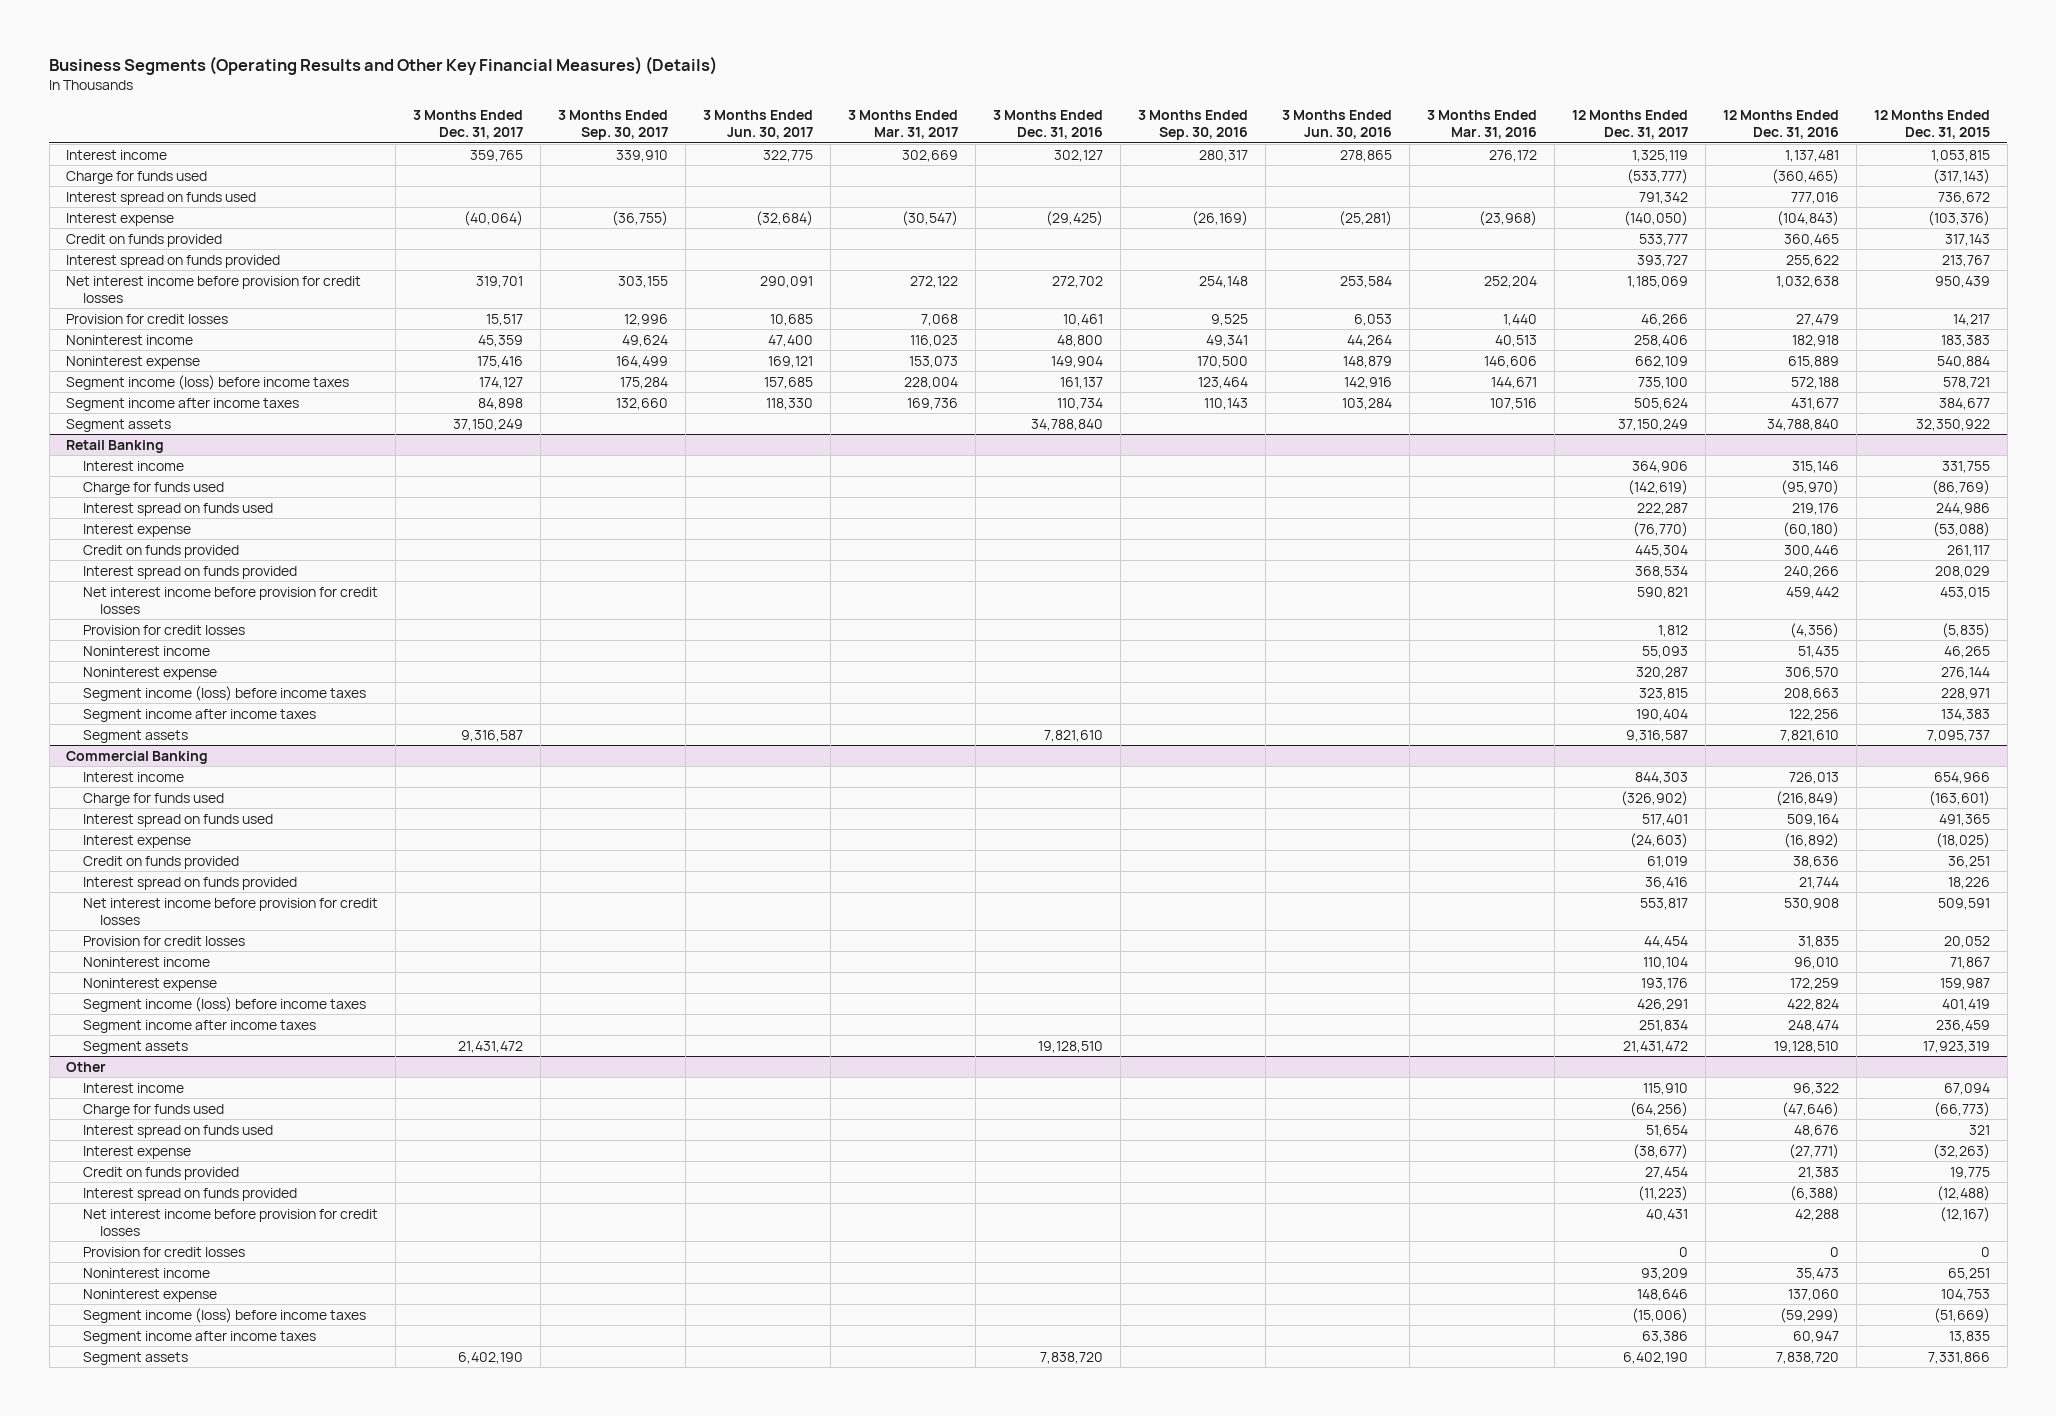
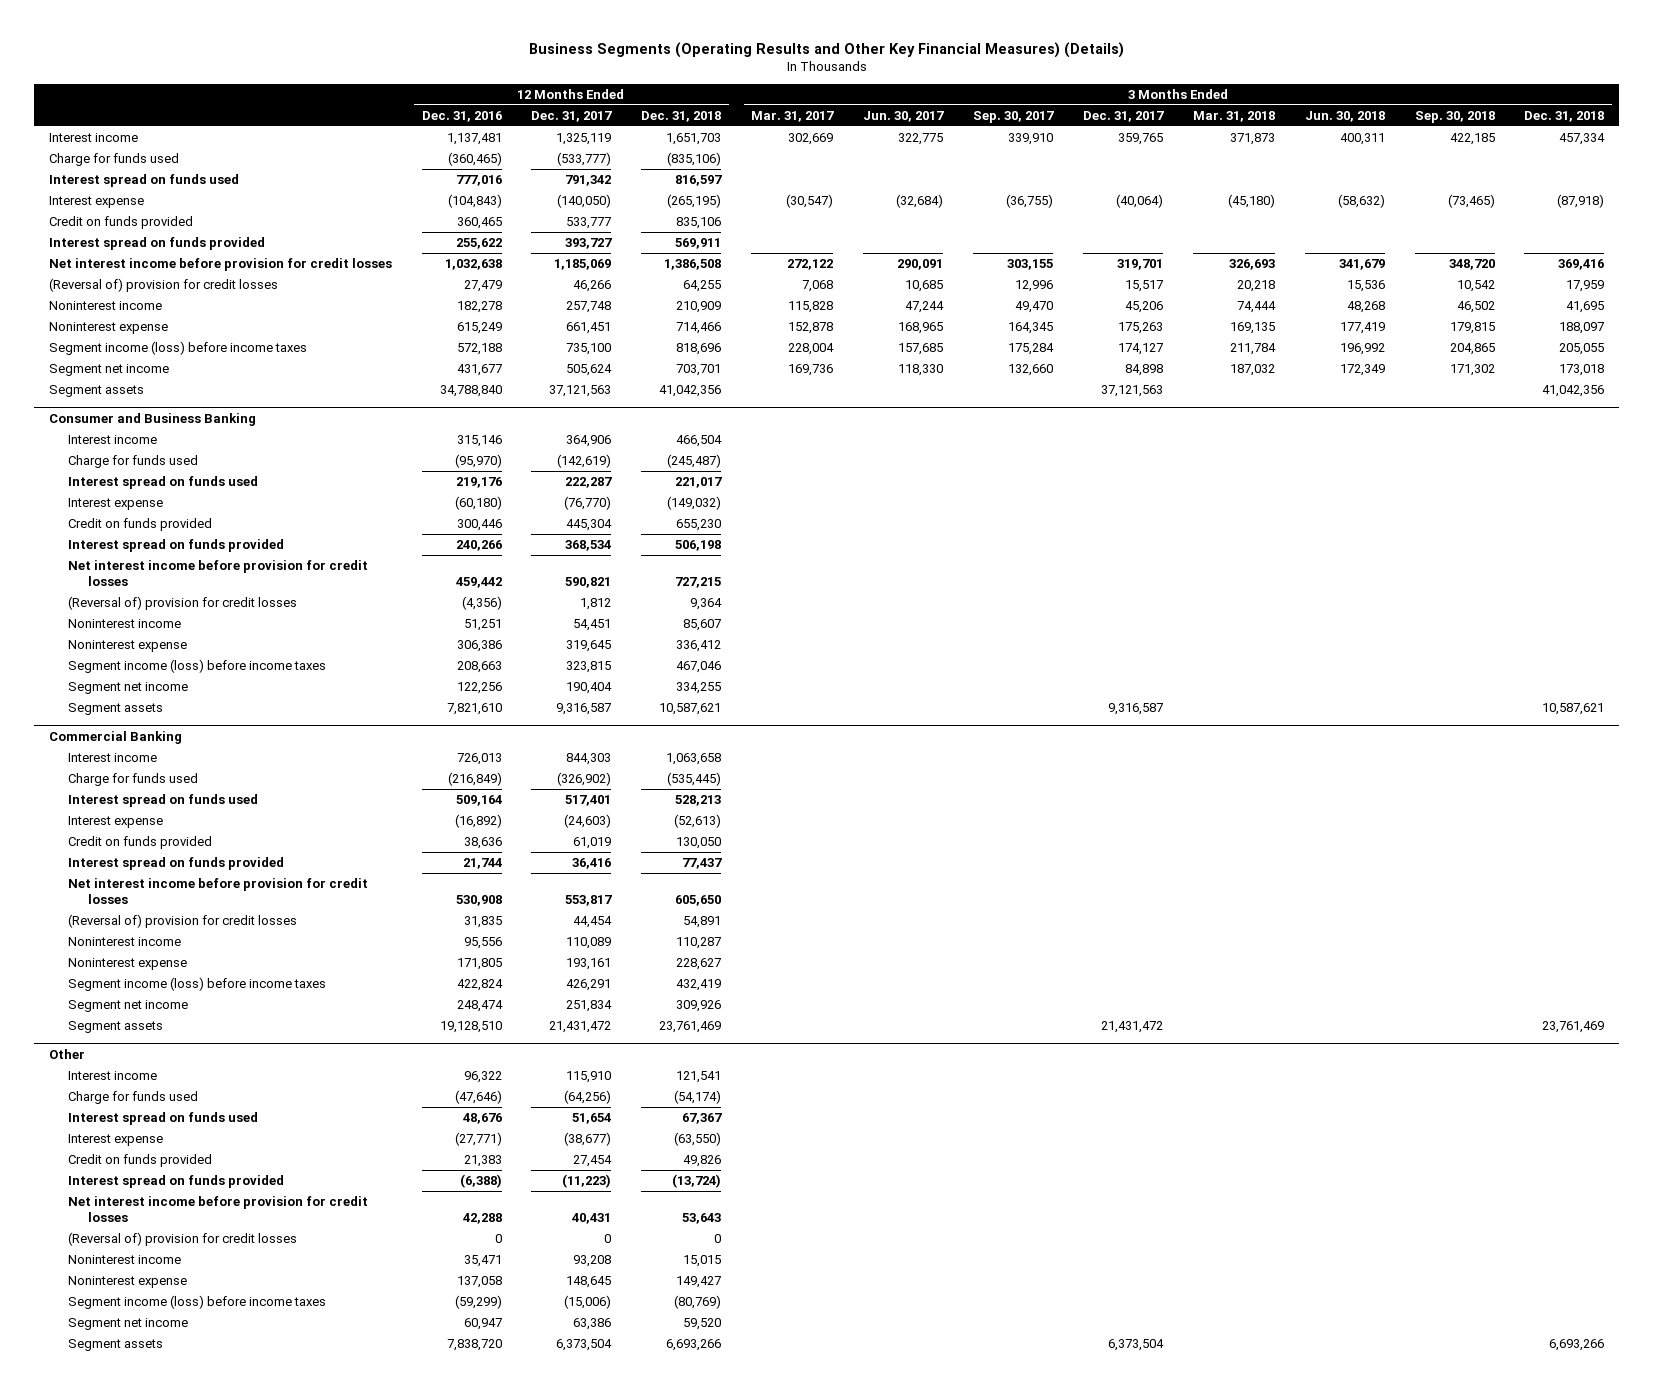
- | 3 Months Ended Dec. 31, 2017 | 3 Months Ended Sep. 30, 2017 | 3 Months Ended Jun. 30, 2017 | 3 Months Ended Mar. 31, 2017 | 3 Months Ended Dec. 31, 2016 | 3 Months Ended Sep. 30, 2016 | 3 Months Ended Jun. 30, 2016 | 3 Months Ended Mar. 31, 2016 | 12 Months Ended Dec. 31, 2017 | 12 Months Ended Dec. 31, 2016 | 12 Months Ended Dec. 31, 2015
+ | 12 Months Ended Dec. 31, 2016 | 12 Months Ended Dec. 31, 2017 | 12 Months Ended Dec. 31, 2018 | 3 Months Ended Mar. 31, 2017 | 3 Months Ended Jun. 30, 2017 | 3 Months Ended Sep. 30, 2017 | 3 Months Ended Dec. 31, 2017 | 3 Months Ended Mar. 31, 2018 | 3 Months Ended Jun. 30, 2018 | 3 Months Ended Sep. 30, 2018 | 3 Months Ended Dec. 31, 2018
- Provision for credit losses | 15,517 | 12,996 | 10,685 | 7,068 | 10,461 | 9,525 | 6,053 | 1,440 | 46,266 | 27,479 | 14,217
- Noninterest income | 45,359 | 49,624 | 47,400 | 116,023 | 48,800 | 49,341 | 44,264 | 40,513 | 258,406 | 182,918 | 183,383
- Noninterest expense | 175,416 | 164,499 | 169,121 | 153,073 | 149,904 | 170,500 | 148,879 | 146,606 | 662,109 | 615,889 | 540,884
+ (Reversal of) provision for credit losses | 27,479 | 46,266 | 64,255 | 7,068 | 10,685 | 12,996 | 15,517 | 20,218 | 15,536 | 10,542 | 17,959
+ Noninterest income | 182,278 | 257,748 | 210,909 | 115,828 | 47,244 | 49,470 | 45,206 | 74,444 | 48,268 | 46,502 | 41,695
+ Noninterest expense | 615,249 | 661,451 | 714,466 | 152,878 | 168,965 | 164,345 | 175,263 | 169,135 | 177,419 | 179,815 | 188,097
- Segment income after income taxes | 84,898 | 132,660 | 118,330 | 169,736 | 110,734 | 110,143 | 103,284 | 107,516 | 505,624 | 431,677 | 384,677
- Segment assets | 37,150,249 | | | | 34,788,840 | | | | 37,150,249 | 34,788,840 | 32,350,922
- Retail Banking
+ Segment net income | 431,677 | 505,624 | 703,701 | 169,736 | 118,330 | 132,660 | 84,898 | 187,032 | 172,349 | 171,302 | 173,018
+ Segment assets | 34,788,840 | 37,121,563 | 41,042,356 | | | | 37,121,563 | | | | 41,042,356
+ Consumer and Business Banking
- Provision for credit losses | | | | | | | | | 1,812 | (4,356) | (5,835)
- Noninterest income | | | | | | | | | 55,093 | 51,435 | 46,265
- Noninterest expense | | | | | | | | | 320,287 | 306,570 | 276,144
+ (Reversal of) provision for credit losses | (4,356) | 1,812 | 9,364 | | | | | | | |
+ Noninterest income | 51,251 | 54,451 | 85,607 | | | | | | | |
+ Noninterest expense | 306,386 | 319,645 | 336,412 | | | | | | | |
- Segment income after income taxes | | | | | | | | | 190,404 | 122,256 | 134,383
+ Segment net income | 122,256 | 190,404 | 334,255 | | | | | | | |
@ Commercial Banking
- Provision for credit losses | | | | | | | | | 44,454 | 31,835 | 20,052
- Noninterest income | | | | | | | | | 110,104 | 96,010 | 71,867
- Noninterest expense | | | | | | | | | 193,176 | 172,259 | 159,987
+ (Reversal of) provision for credit losses | 31,835 | 44,454 | 54,891 | | | | | | | |
+ Noninterest income | 95,556 | 110,089 | 110,287 | | | | | | | |
+ Noninterest expense | 171,805 | 193,161 | 228,627 | | | | | | | |
- Segment income after income taxes | | | | | | | | | 251,834 | 248,474 | 236,459
+ Segment net income | 248,474 | 251,834 | 309,926 | | | | | | | |
@ Other
- Provision for credit losses | | | | | | | | | 0 | 0 | 0
- Noninterest income | | | | | | | | | 93,209 | 35,473 | 65,251
- Noninterest expense | | | | | | | | | 148,646 | 137,060 | 104,753
+ (Reversal of) provision for credit losses | 0 | 0 | 0 | | | | | | | |
+ Noninterest income | 35,471 | 93,208 | 15,015 | | | | | | | |
+ Noninterest expense | 137,058 | 148,645 | 149,427 | | | | | | | |
- Segment income after income taxes | | | | | | | | | 63,386 | 60,947 | 13,835
- Segment assets | 6,402,190 | | | | 7,838,720 | | | | 6,402,190 | 7,838,720 | 7,331,866
+ Segment net income | 60,947 | 63,386 | 59,520 | | | | | | | |
+ Segment assets | 7,838,720 | 6,373,504 | 6,693,266 | | | | 6,373,504 | | | | 6,693,266

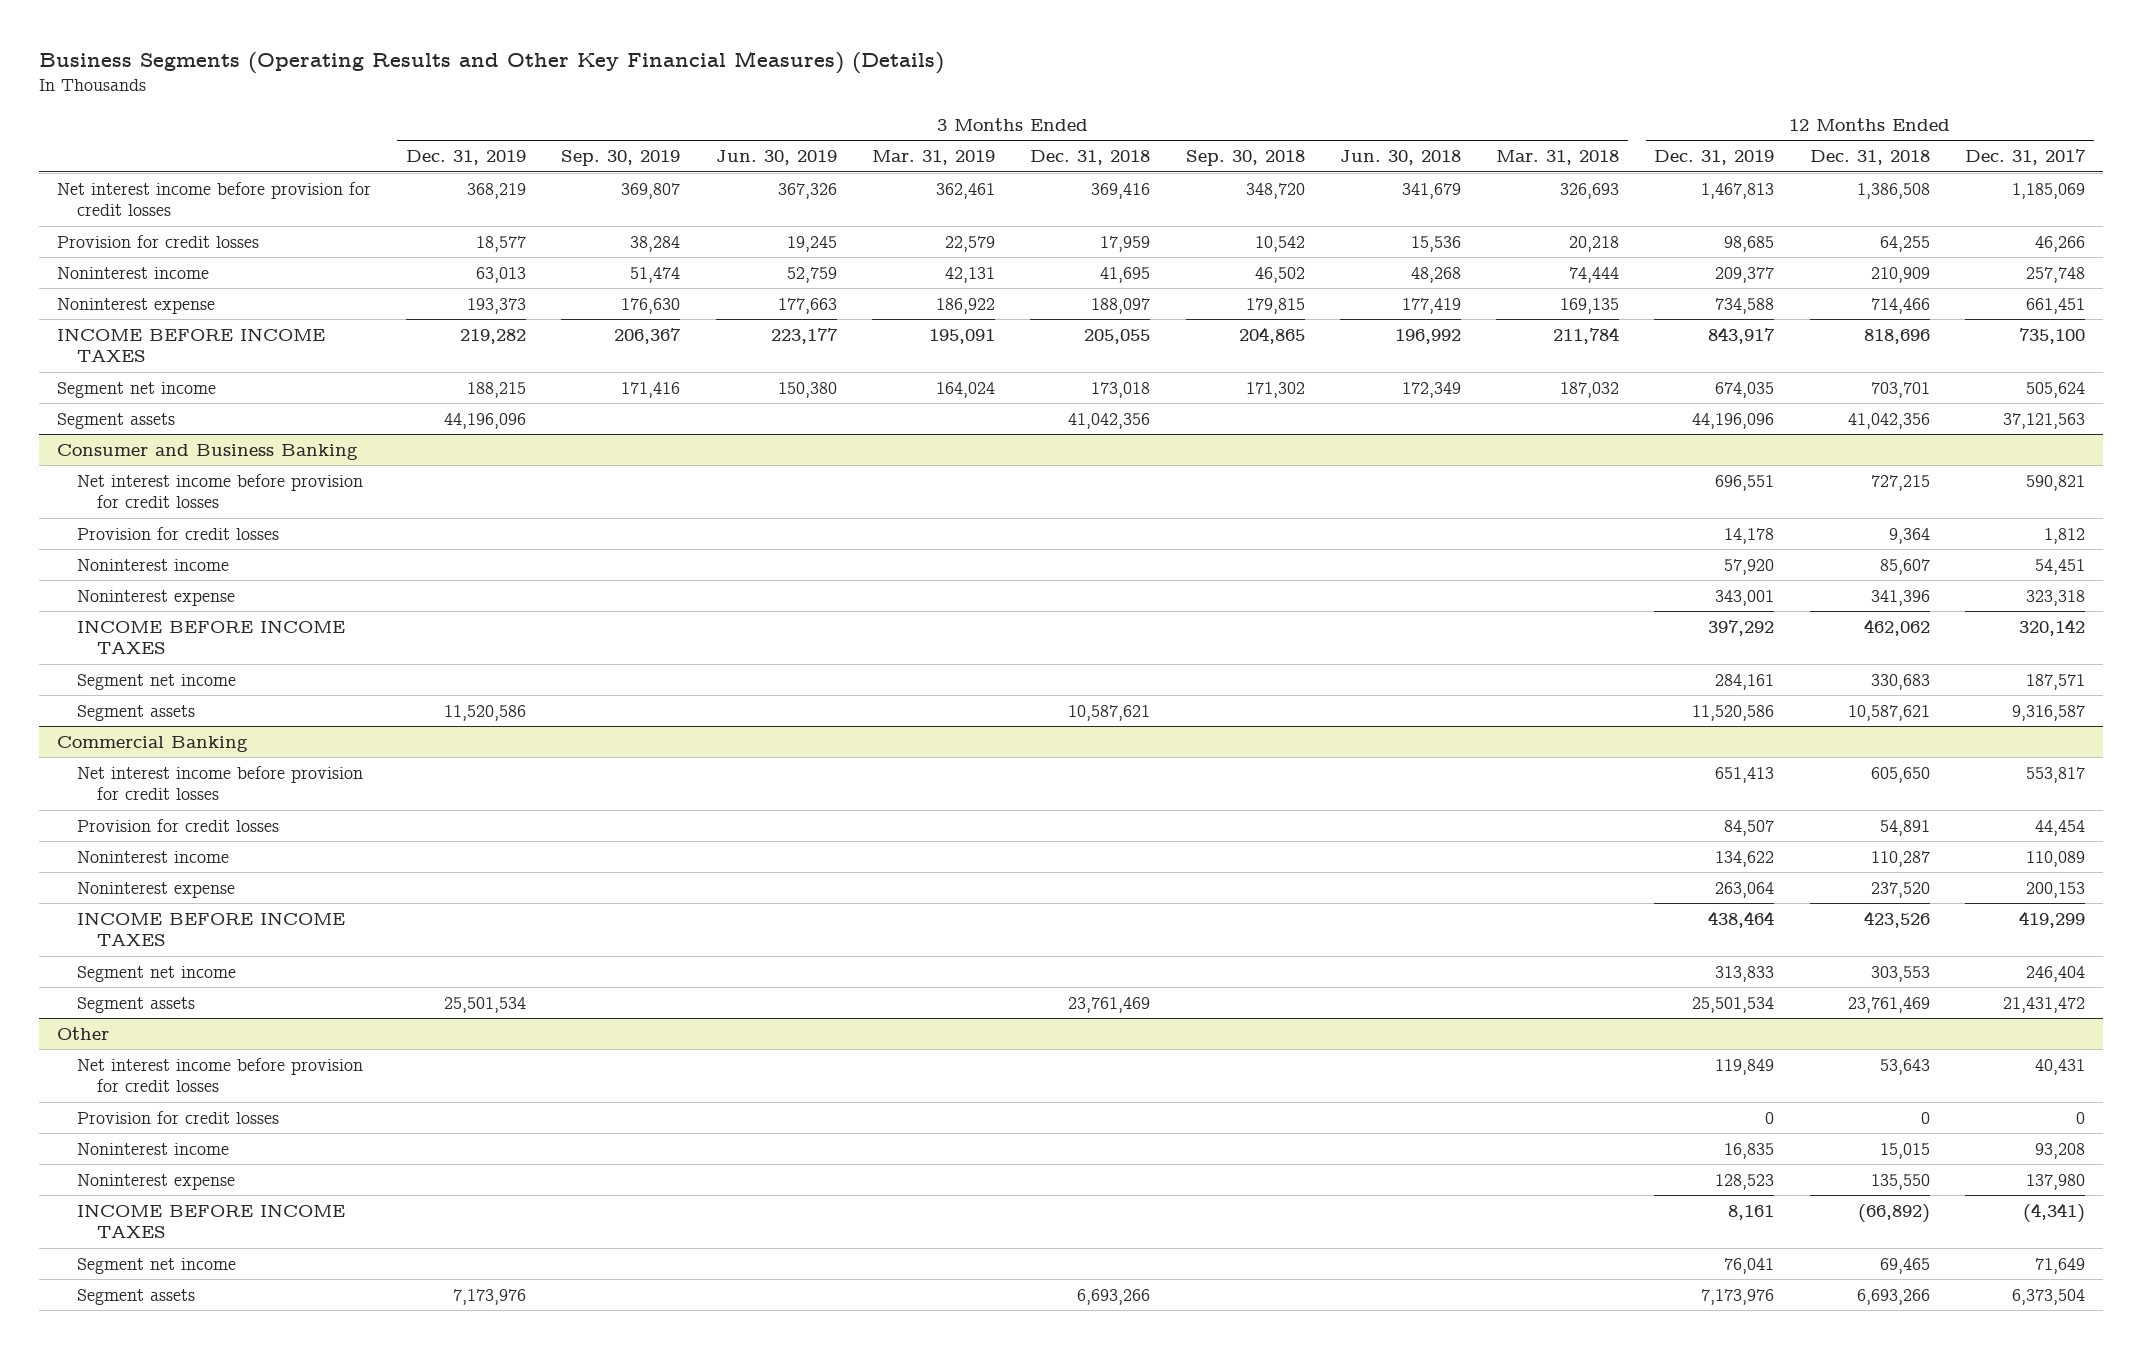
- | 12 Months Ended Dec. 31, 2016 | 12 Months Ended Dec. 31, 2017 | 12 Months Ended Dec. 31, 2018 | 3 Months Ended Mar. 31, 2017 | 3 Months Ended Jun. 30, 2017 | 3 Months Ended Sep. 30, 2017 | 3 Months Ended Dec. 31, 2017 | 3 Months Ended Mar. 31, 2018 | 3 Months Ended Jun. 30, 2018 | 3 Months Ended Sep. 30, 2018 | 3 Months Ended Dec. 31, 2018
+ | 3 Months Ended Dec. 31, 2019 | 3 Months Ended Sep. 30, 2019 | 3 Months Ended Jun. 30, 2019 | 3 Months Ended Mar. 31, 2019 | 3 Months Ended Dec. 31, 2018 | 3 Months Ended Sep. 30, 2018 | 3 Months Ended Jun. 30, 2018 | 3 Months Ended Mar. 31, 2018 | 12 Months Ended Dec. 31, 2019 | 12 Months Ended Dec. 31, 2018 | 12 Months Ended Dec. 31, 2017
- Interest income | 1,137,481 | 1,325,119 | 1,651,703 | 302,669 | 322,775 | 339,910 | 359,765 | 371,873 | 400,311 | 422,185 | 457,334
- Charge for funds used | (360,465) | (533,777) | (835,106) | | | | | | | |
- Interest spread on funds used | 777,016 | 791,342 | 816,597 | | | | | | | |
- Interest expense | (104,843) | (140,050) | (265,195) | (30,547) | (32,684) | (36,755) | (40,064) | (45,180) | (58,632) | (73,465) | (87,918)
- Credit on funds provided | 360,465 | 533,777 | 835,106 | | | | | | | |
- Interest spread on funds provided | 255,622 | 393,727 | 569,911 | | | | | | | |
- (Reversal of) provision for credit losses | 27,479 | 46,266 | 64,255 | 7,068 | 10,685 | 12,996 | 15,517 | 20,218 | 15,536 | 10,542 | 17,959
+ Provision for credit losses | 18,577 | 38,284 | 19,245 | 22,579 | 17,959 | 10,542 | 15,536 | 20,218 | 98,685 | 64,255 | 46,266
- Segment income (loss) before income taxes | 572,188 | 735,100 | 818,696 | 228,004 | 157,685 | 175,284 | 174,127 | 211,784 | 196,992 | 204,865 | 205,055
+ INCOME BEFORE INCOME TAXES | 219,282 | 206,367 | 223,177 | 195,091 | 205,055 | 204,865 | 196,992 | 211,784 | 843,917 | 818,696 | 735,100
@ Consumer and Business Banking
- Interest income | 315,146 | 364,906 | 466,504 | | | | | | | |
- Charge for funds used | (95,970) | (142,619) | (245,487) | | | | | | | |
- Interest spread on funds used | 219,176 | 222,287 | 221,017 | | | | | | | |
- Interest expense | (60,180) | (76,770) | (149,032) | | | | | | | |
- Credit on funds provided | 300,446 | 445,304 | 655,230 | | | | | | | |
- Interest spread on funds provided | 240,266 | 368,534 | 506,198 | | | | | | | |
- (Reversal of) provision for credit losses | (4,356) | 1,812 | 9,364 | | | | | | | |
+ Provision for credit losses | | | | | | | | | 14,178 | 9,364 | 1,812
- Noninterest expense | 306,386 | 319,645 | 336,412 | | | | | | | |
- Segment income (loss) before income taxes | 208,663 | 323,815 | 467,046 | | | | | | | |
- Segment net income | 122,256 | 190,404 | 334,255 | | | | | | | |
+ Noninterest expense | | | | | | | | | 343,001 | 341,396 | 323,318
+ INCOME BEFORE INCOME TAXES | | | | | | | | | 397,292 | 462,062 | 320,142
+ Segment net income | | | | | | | | | 284,161 | 330,683 | 187,571
@ Commercial Banking
- Interest income | 726,013 | 844,303 | 1,063,658 | | | | | | | |
- Charge for funds used | (216,849) | (326,902) | (535,445) | | | | | | | |
- Interest spread on funds used | 509,164 | 517,401 | 528,213 | | | | | | | |
- Interest expense | (16,892) | (24,603) | (52,613) | | | | | | | |
- Credit on funds provided | 38,636 | 61,019 | 130,050 | | | | | | | |
- Interest spread on funds provided | 21,744 | 36,416 | 77,437 | | | | | | | |
- (Reversal of) provision for credit losses | 31,835 | 44,454 | 54,891 | | | | | | | |
+ Provision for credit losses | | | | | | | | | 84,507 | 54,891 | 44,454
- Noninterest expense | 171,805 | 193,161 | 228,627 | | | | | | | |
- Segment income (loss) before income taxes | 422,824 | 426,291 | 432,419 | | | | | | | |
- Segment net income | 248,474 | 251,834 | 309,926 | | | | | | | |
+ Noninterest expense | | | | | | | | | 263,064 | 237,520 | 200,153
+ INCOME BEFORE INCOME TAXES | | | | | | | | | 438,464 | 423,526 | 419,299
+ Segment net income | | | | | | | | | 313,833 | 303,553 | 246,404
@ Other
- Interest income | 96,322 | 115,910 | 121,541 | | | | | | | |
- Charge for funds used | (47,646) | (64,256) | (54,174) | | | | | | | |
- Interest spread on funds used | 48,676 | 51,654 | 67,367 | | | | | | | |
- Interest expense | (27,771) | (38,677) | (63,550) | | | | | | | |
- Credit on funds provided | 21,383 | 27,454 | 49,826 | | | | | | | |
- Interest spread on funds provided | (6,388) | (11,223) | (13,724) | | | | | | | |
- (Reversal of) provision for credit losses | 0 | 0 | 0 | | | | | | | |
+ Provision for credit losses | | | | | | | | | 0 | 0 | 0
- Noninterest expense | 137,058 | 148,645 | 149,427 | | | | | | | |
- Segment income (loss) before income taxes | (59,299) | (15,006) | (80,769) | | | | | | | |
- Segment net income | 60,947 | 63,386 | 59,520 | | | | | | | |
+ Noninterest expense | | | | | | | | | 128,523 | 135,550 | 137,980
+ INCOME BEFORE INCOME TAXES | | | | | | | | | 8,161 | (66,892) | (4,341)
+ Segment net income | | | | | | | | | 76,041 | 69,465 | 71,649

